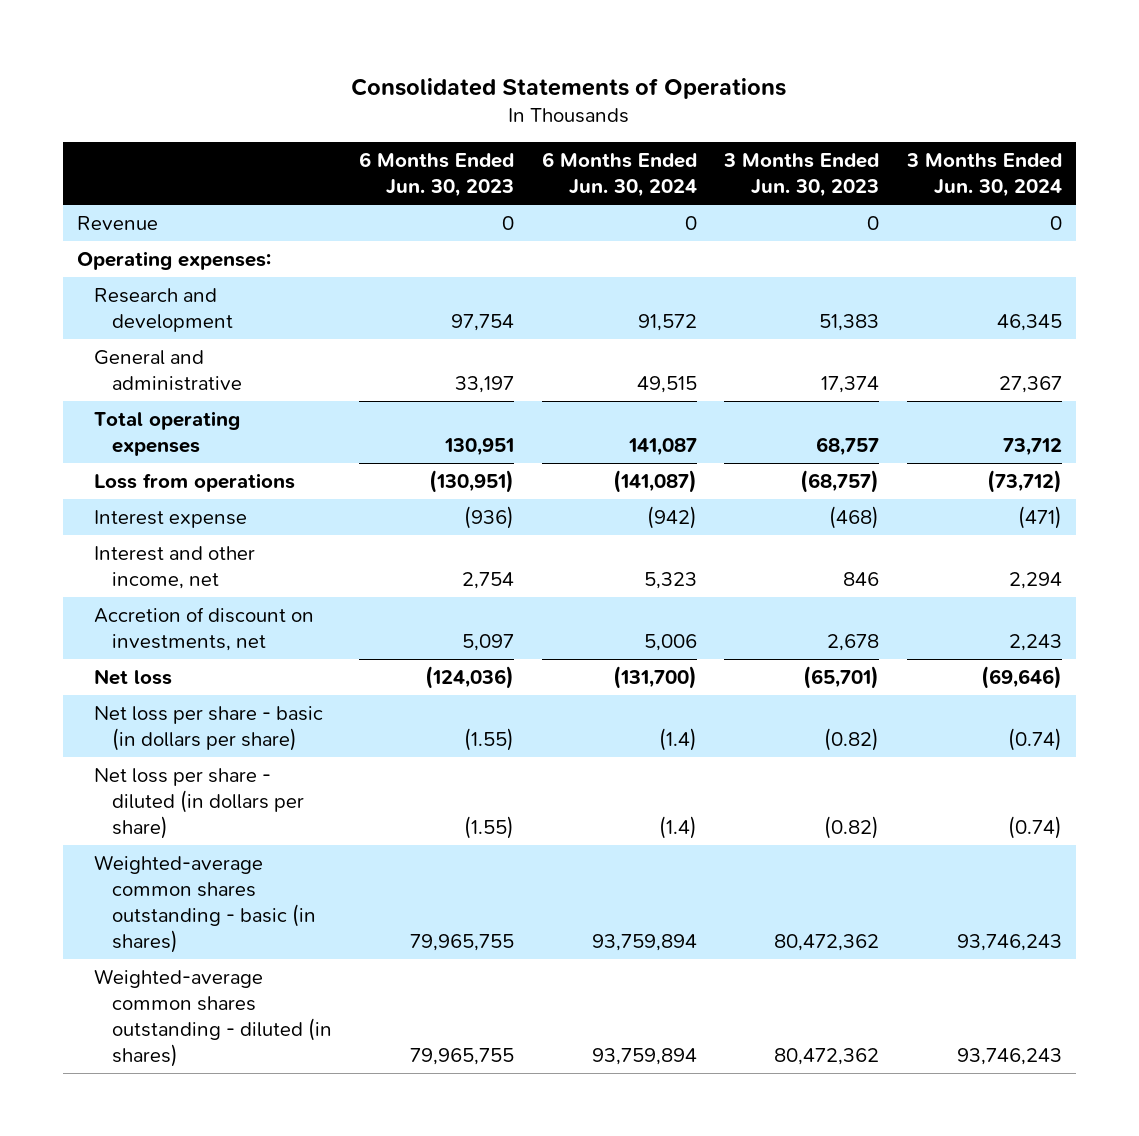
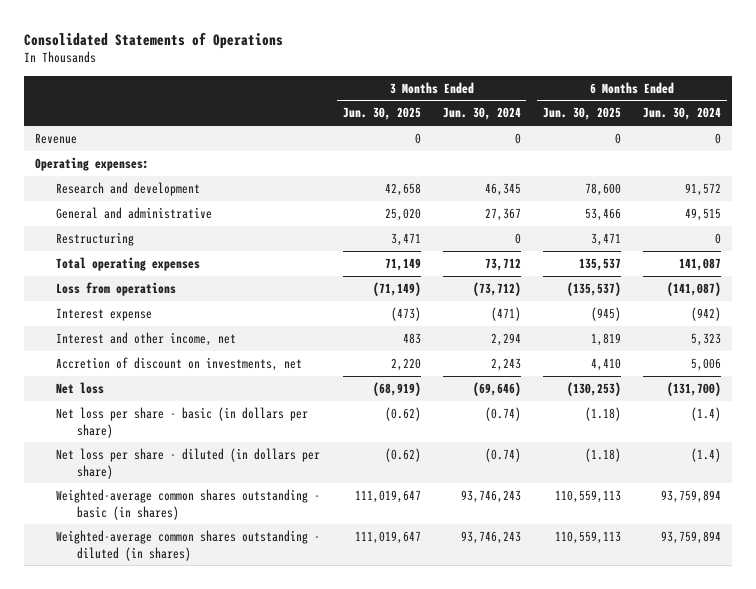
- | 6 Months Ended Jun. 30, 2023 | 6 Months Ended Jun. 30, 2024 | 3 Months Ended Jun. 30, 2023 | 3 Months Ended Jun. 30, 2024
+ | 3 Months Ended Jun. 30, 2025 | 3 Months Ended Jun. 30, 2024 | 6 Months Ended Jun. 30, 2025 | 6 Months Ended Jun. 30, 2024
+ Restructuring | 3,471 | 0 | 3,471 | 0

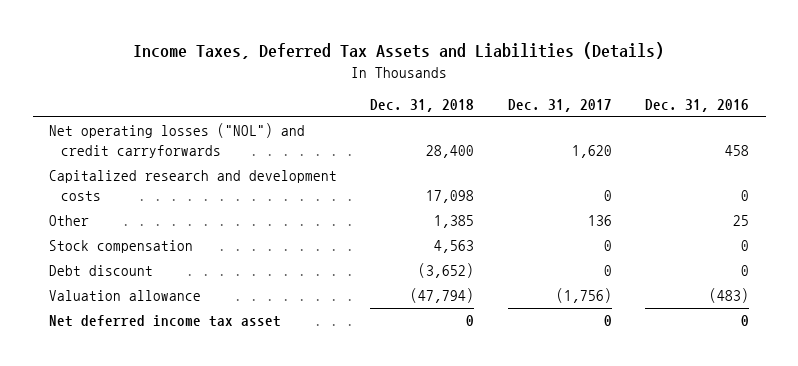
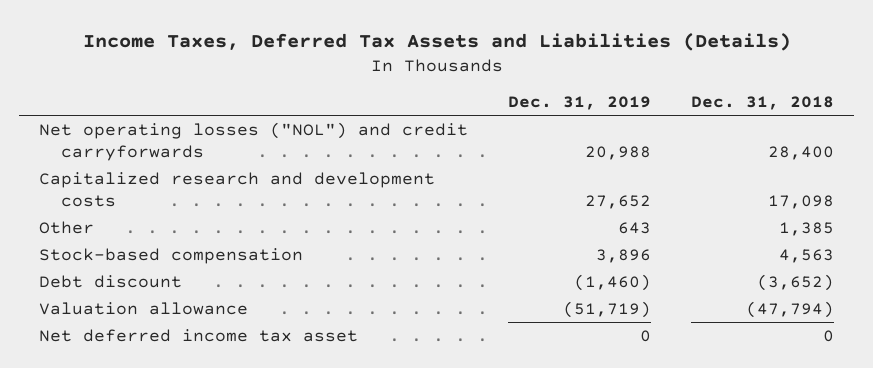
- | Dec. 31, 2018 | Dec. 31, 2017 | Dec. 31, 2016
+ | Dec. 31, 2019 | Dec. 31, 2018
- Stock compensation | 4,563 | 0 | 0
+ Stock-based compensation | 3,896 | 4,563

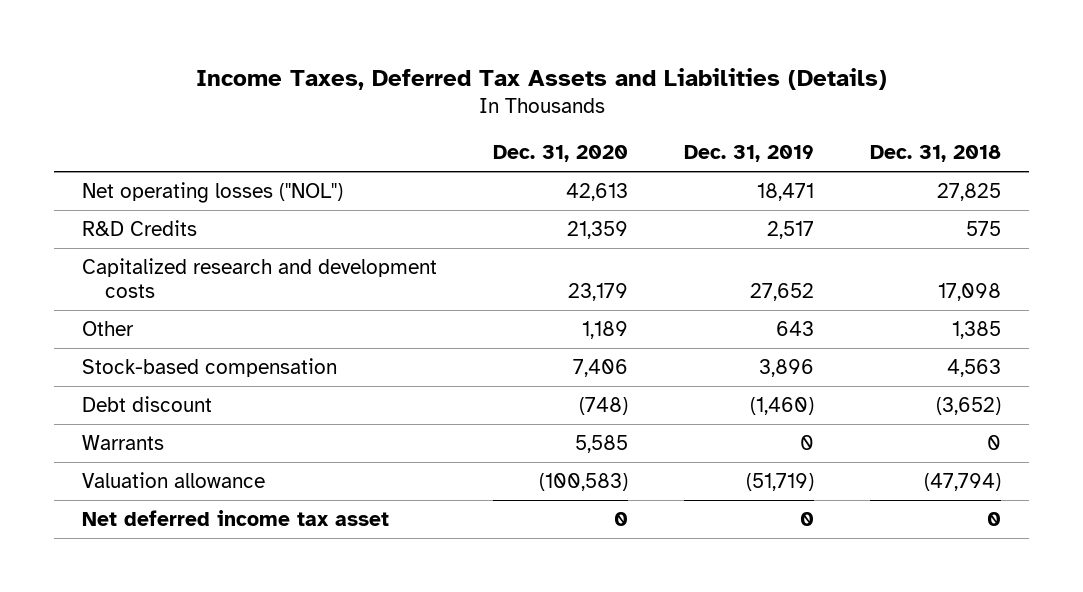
- | Dec. 31, 2019 | Dec. 31, 2018
+ | Dec. 31, 2020 | Dec. 31, 2019 | Dec. 31, 2018
- Net operating losses ("NOL") and credit carryforwards | 20,988 | 28,400
+ Net operating losses ("NOL") | 42,613 | 18,471 | 27,825
+ R&D Credits | 21,359 | 2,517 | 575
+ Warrants | 5,585 | 0 | 0

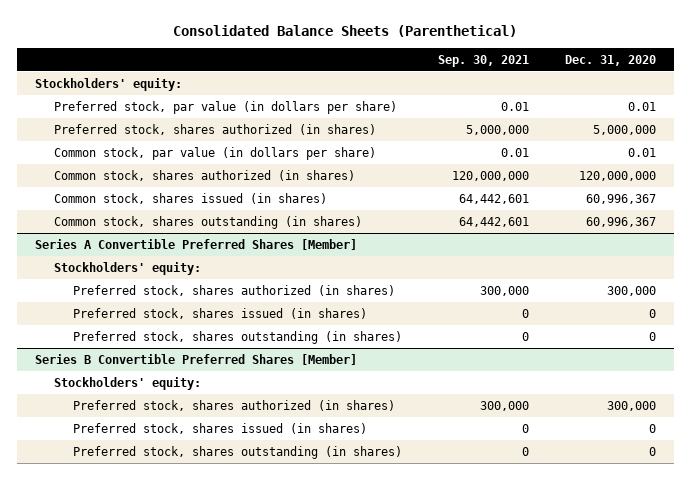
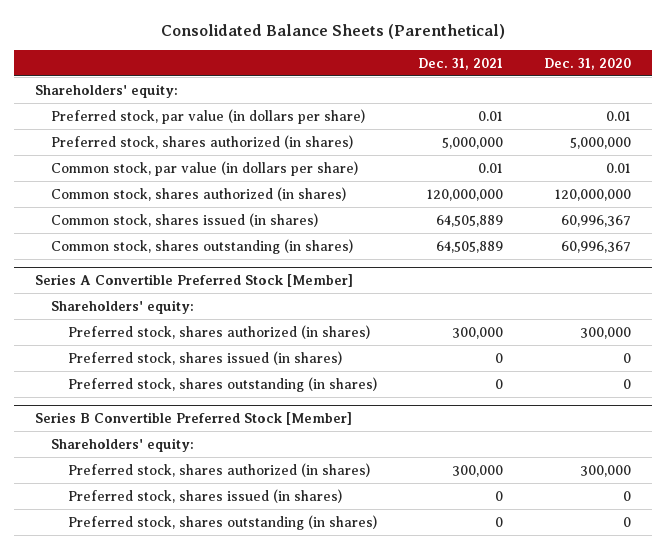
- | Sep. 30, 2021 | Dec. 31, 2020
+ | Dec. 31, 2021 | Dec. 31, 2020
- Stockholders' equity:
+ Shareholders' equity:
- Series A Convertible Preferred Shares [Member]
- Stockholders' equity:
+ Series A Convertible Preferred Stock [Member]
+ Shareholders' equity:
- Series B Convertible Preferred Shares [Member]
- Stockholders' equity:
+ Series B Convertible Preferred Stock [Member]
+ Shareholders' equity:

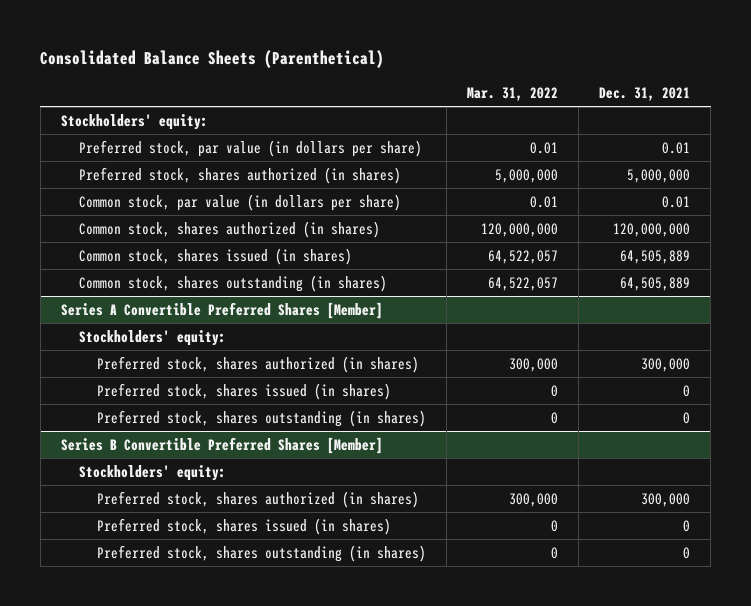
- | Dec. 31, 2021 | Dec. 31, 2020
+ | Mar. 31, 2022 | Dec. 31, 2021
- Shareholders' equity:
+ Stockholders' equity:
- Series A Convertible Preferred Stock [Member]
- Shareholders' equity:
+ Series A Convertible Preferred Shares [Member]
+ Stockholders' equity:
- Series B Convertible Preferred Stock [Member]
- Shareholders' equity:
+ Series B Convertible Preferred Shares [Member]
+ Stockholders' equity:

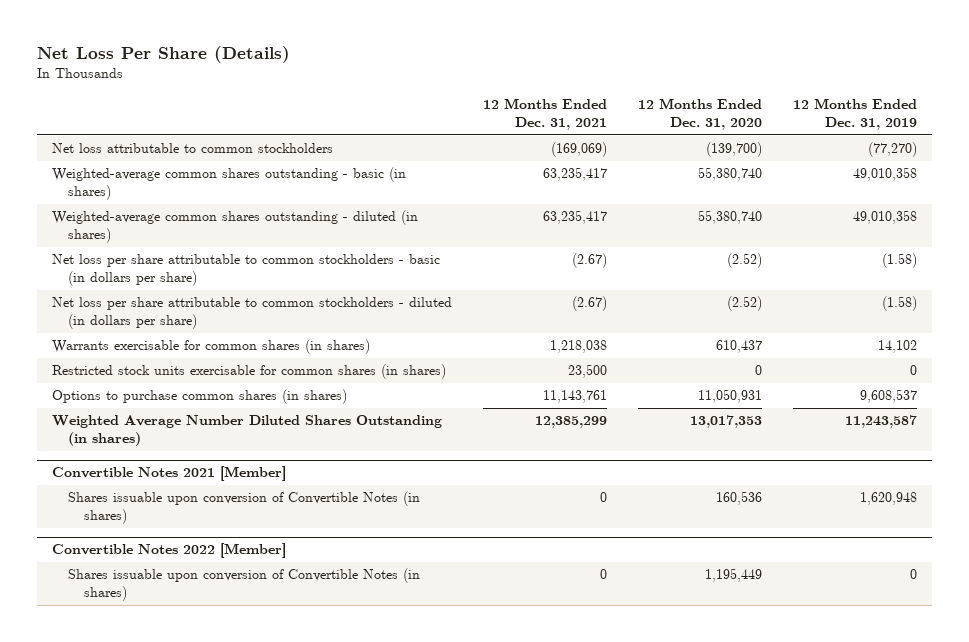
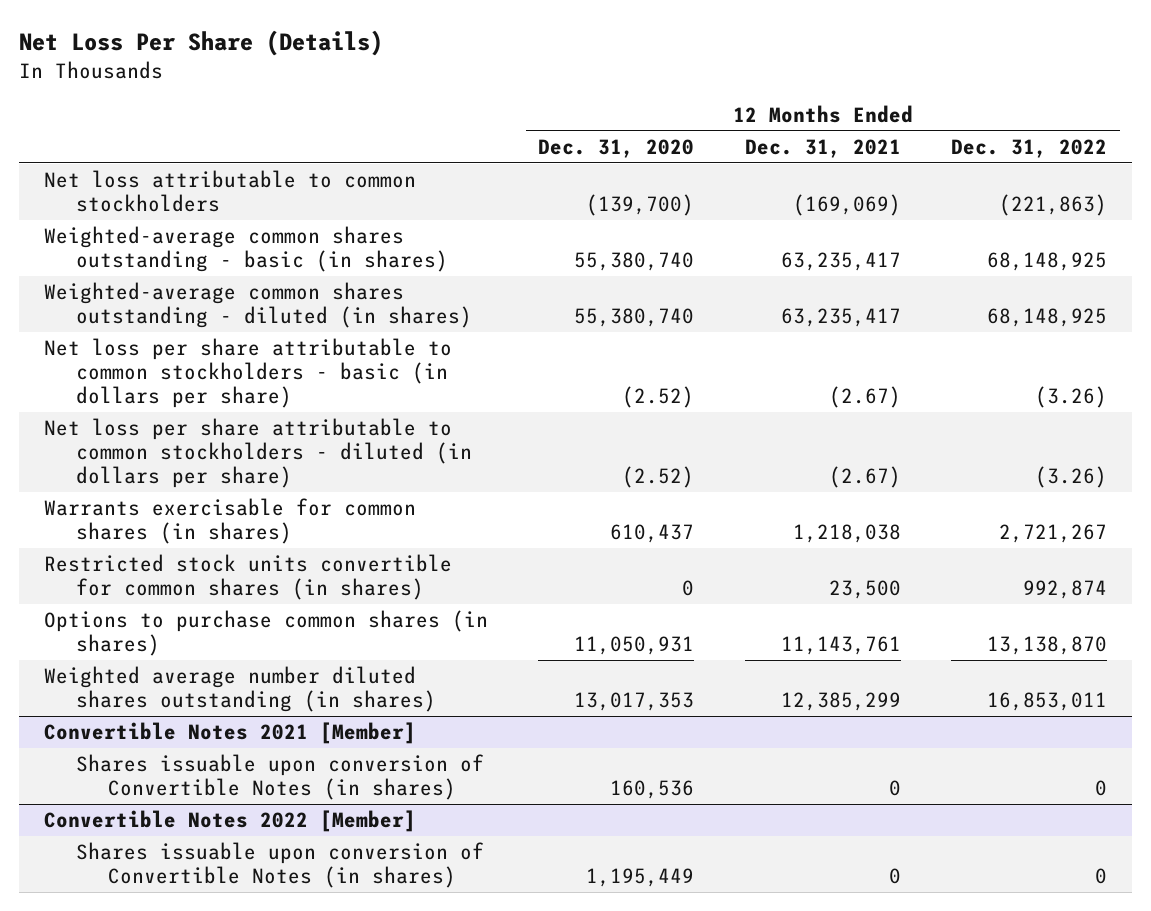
- | 12 Months Ended Dec. 31, 2021 | 12 Months Ended Dec. 31, 2020 | 12 Months Ended Dec. 31, 2019
+ | 12 Months Ended Dec. 31, 2020 | 12 Months Ended Dec. 31, 2021 | 12 Months Ended Dec. 31, 2022
- Restricted stock units exercisable for common shares (in shares) | 23,500 | 0 | 0
+ Restricted stock units convertible for common shares (in shares) | 0 | 23,500 | 992,874
- Weighted Average Number Diluted Shares Outstanding (in shares) | 12,385,299 | 13,017,353 | 11,243,587
+ Weighted average number diluted shares outstanding (in shares) | 13,017,353 | 12,385,299 | 16,853,011

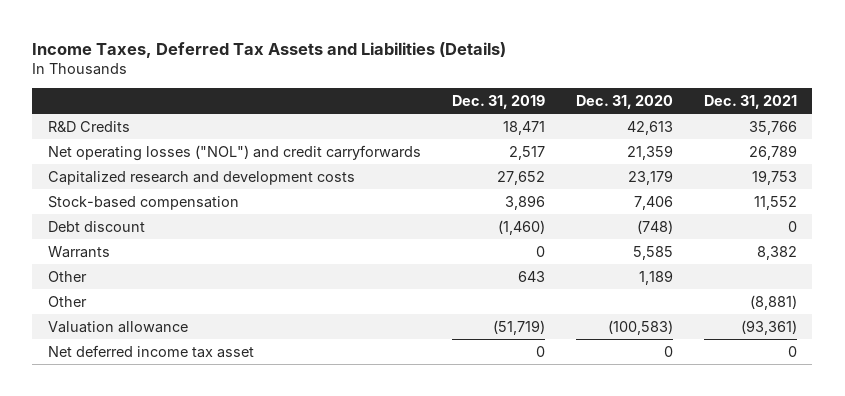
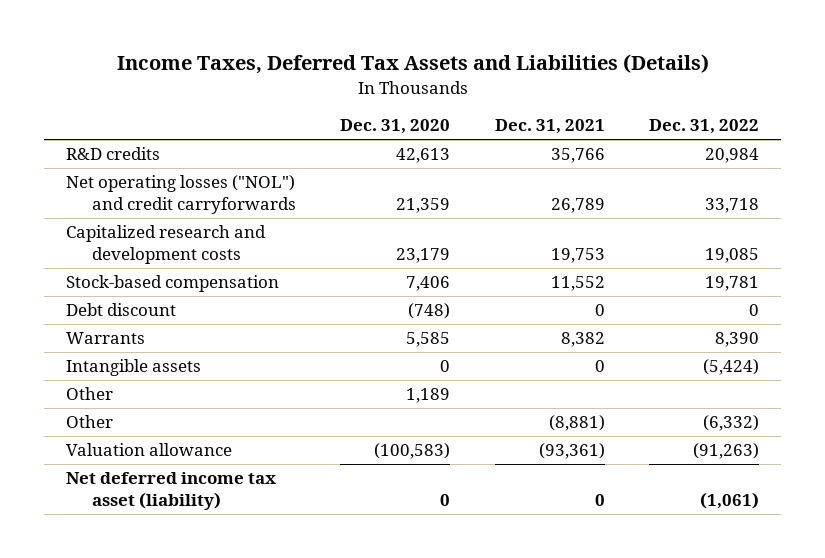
- | Dec. 31, 2019 | Dec. 31, 2020 | Dec. 31, 2021
+ | Dec. 31, 2020 | Dec. 31, 2021 | Dec. 31, 2022
- R&D Credits | 18,471 | 42,613 | 35,766
+ R&D credits | 42,613 | 35,766 | 20,984
+ Intangible assets | 0 | 0 | (5,424)
- Net deferred income tax asset | 0 | 0 | 0
+ Net deferred income tax asset (liability) | 0 | 0 | (1,061)

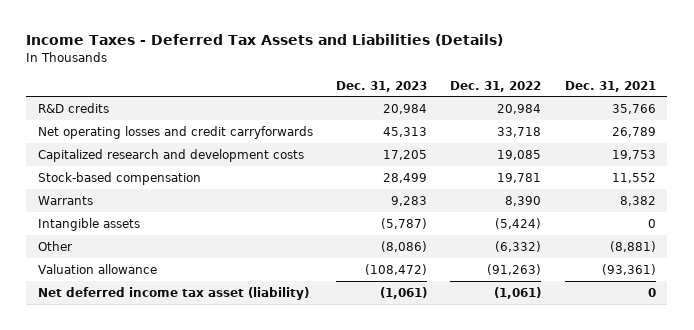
- Income Taxes, Deferred Tax Assets and Liabilities (Details)
+ Income Taxes - Deferred Tax Assets and Liabilities (Details)
- | Dec. 31, 2020 | Dec. 31, 2021 | Dec. 31, 2022
+ | Dec. 31, 2023 | Dec. 31, 2022 | Dec. 31, 2021
- Net operating losses ("NOL") and credit carryforwards | 21,359 | 26,789 | 33,718
+ Net operating losses and credit carryforwards | 45,313 | 33,718 | 26,789
- Debt discount | (748) | 0 | 0
- Other | 1,189 | |

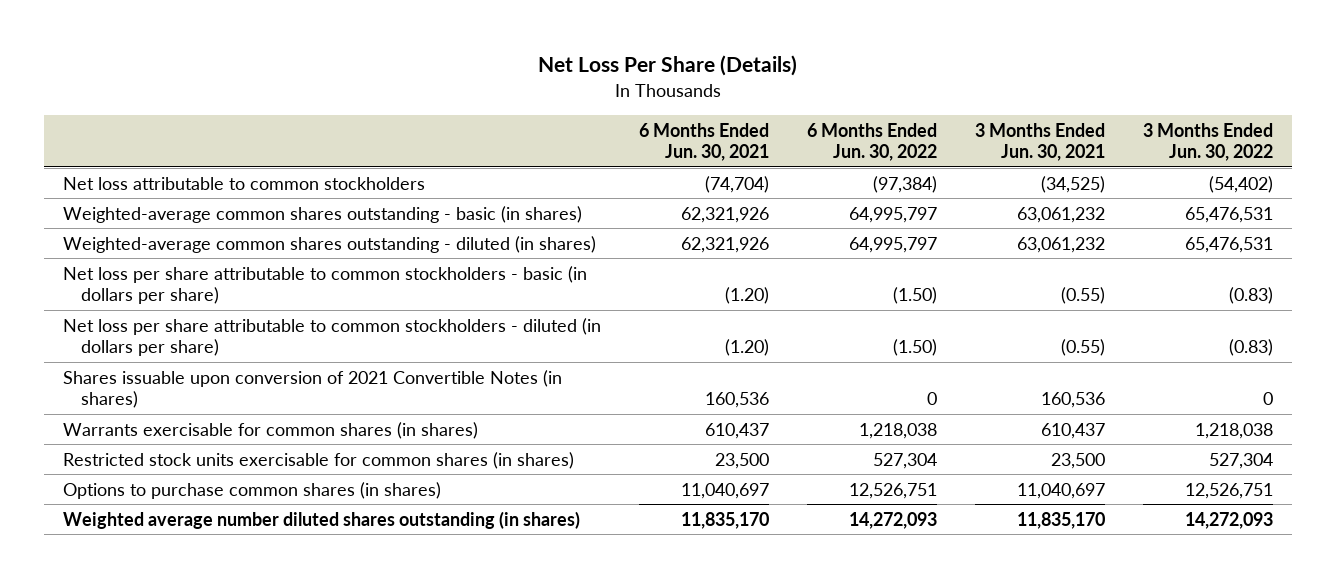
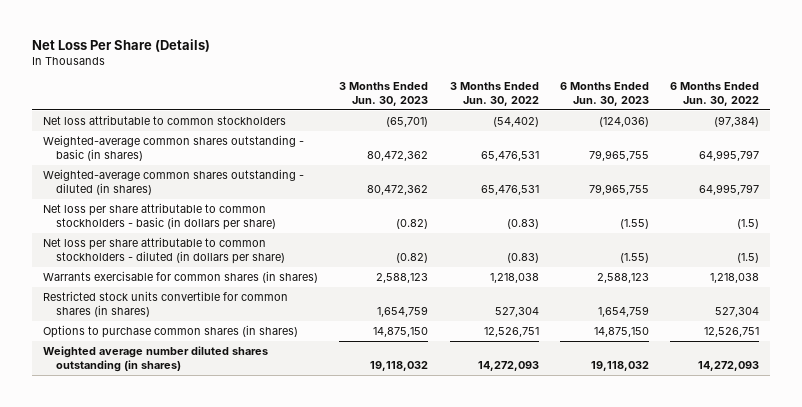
- | 6 Months Ended Jun. 30, 2021 | 6 Months Ended Jun. 30, 2022 | 3 Months Ended Jun. 30, 2021 | 3 Months Ended Jun. 30, 2022
+ | 3 Months Ended Jun. 30, 2023 | 3 Months Ended Jun. 30, 2022 | 6 Months Ended Jun. 30, 2023 | 6 Months Ended Jun. 30, 2022
- Net loss per share attributable to common stockholders - basic (in dollars per share) | (1.20) | (1.50) | (0.55) | (0.83)
- Net loss per share attributable to common stockholders - diluted (in dollars per share) | (1.20) | (1.50) | (0.55) | (0.83)
- Shares issuable upon conversion of 2021 Convertible Notes (in shares) | 160,536 | 0 | 160,536 | 0
+ Net loss per share attributable to common stockholders - basic (in dollars per share) | (0.82) | (0.83) | (1.55) | (1.5)
+ Net loss per share attributable to common stockholders - diluted (in dollars per share) | (0.82) | (0.83) | (1.55) | (1.5)
- Restricted stock units exercisable for common shares (in shares) | 23,500 | 527,304 | 23,500 | 527,304
+ Restricted stock units convertible for common shares (in shares) | 1,654,759 | 527,304 | 1,654,759 | 527,304

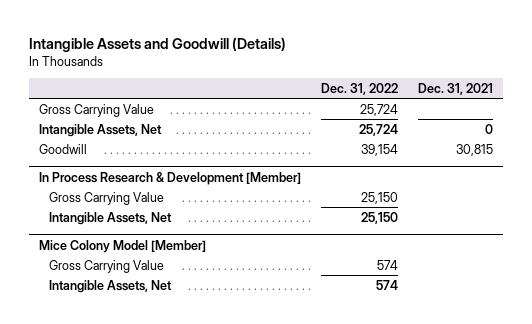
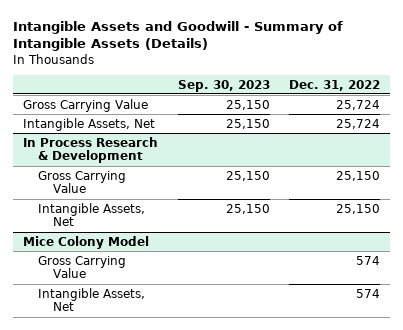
- Intangible Assets and Goodwill (Details)
+ Intangible Assets and Goodwill - Summary of Intangible Assets (Details)
- | Dec. 31, 2022 | Dec. 31, 2021
+ | Sep. 30, 2023 | Dec. 31, 2022
- Goodwill | 39,154 | 30,815
- In Process Research & Development [Member]
+ In Process Research & Development
- Mice Colony Model [Member]
+ Mice Colony Model

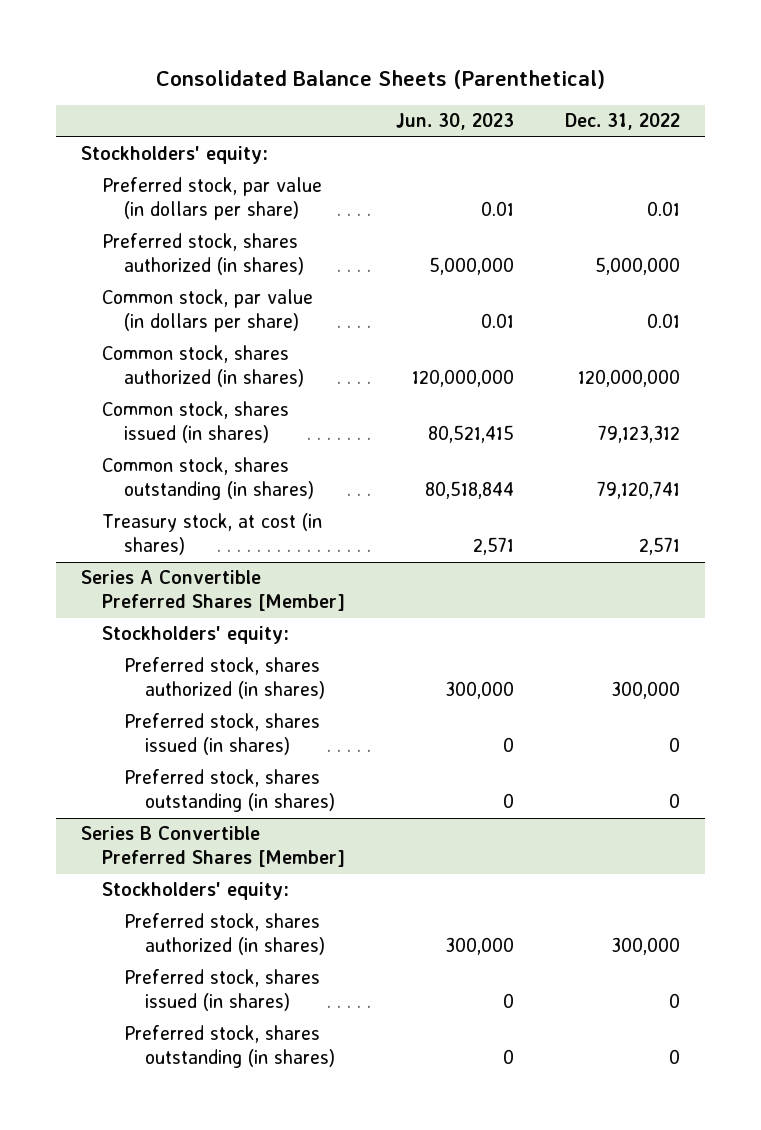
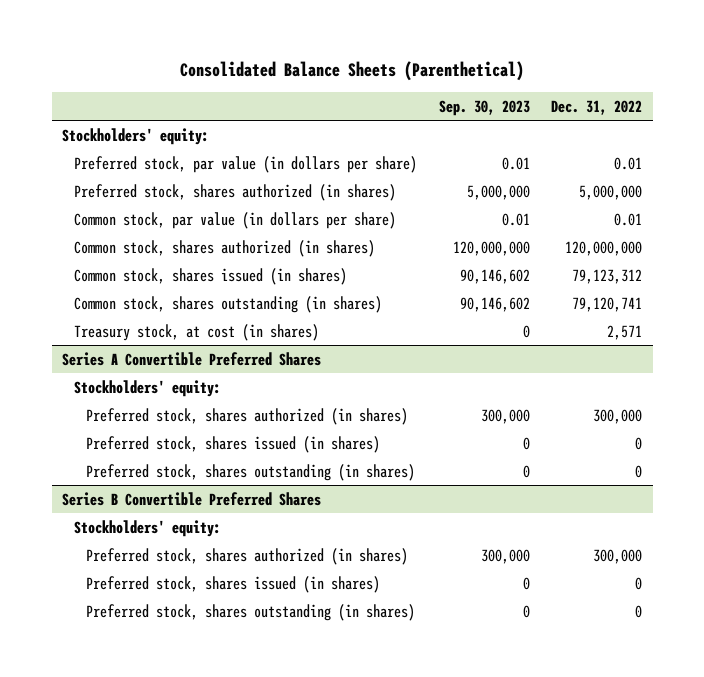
- | Jun. 30, 2023 | Dec. 31, 2022
+ | Sep. 30, 2023 | Dec. 31, 2022
- Series A Convertible Preferred Shares [Member]
+ Series A Convertible Preferred Shares
- Series B Convertible Preferred Shares [Member]
+ Series B Convertible Preferred Shares

